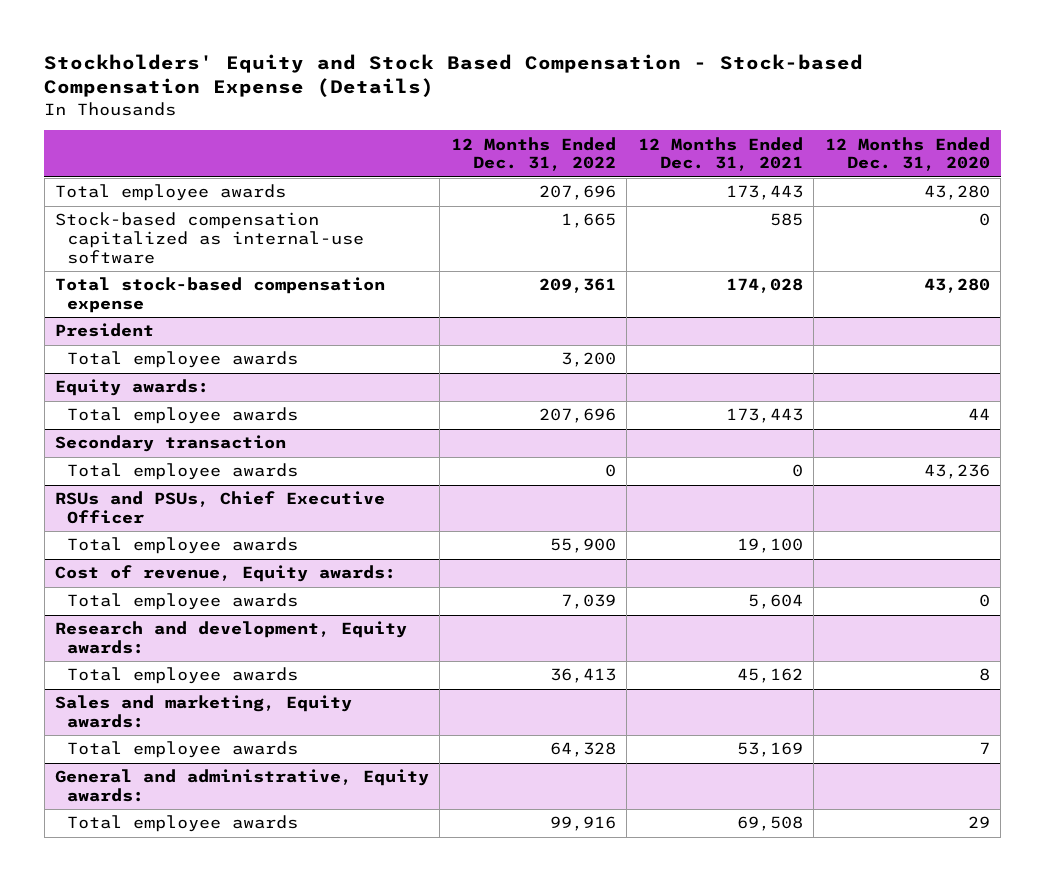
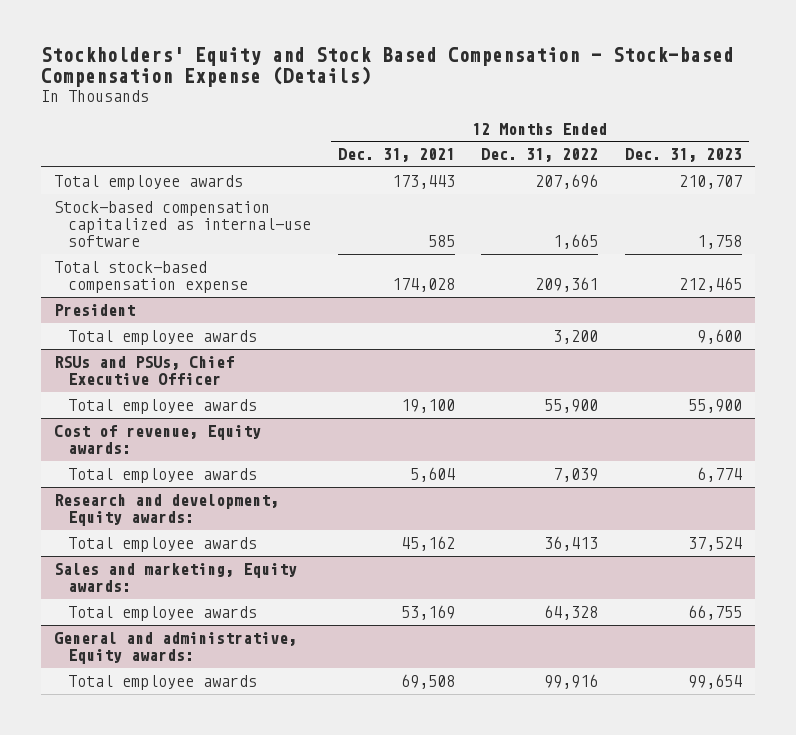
- | 12 Months Ended Dec. 31, 2022 | 12 Months Ended Dec. 31, 2021 | 12 Months Ended Dec. 31, 2020
+ | 12 Months Ended Dec. 31, 2021 | 12 Months Ended Dec. 31, 2022 | 12 Months Ended Dec. 31, 2023
- Equity awards:
- Total employee awards | 207,696 | 173,443 | 44
- Secondary transaction
- Total employee awards | 0 | 0 | 43,236

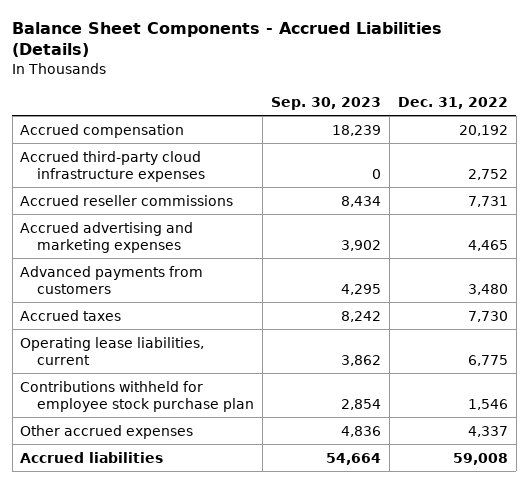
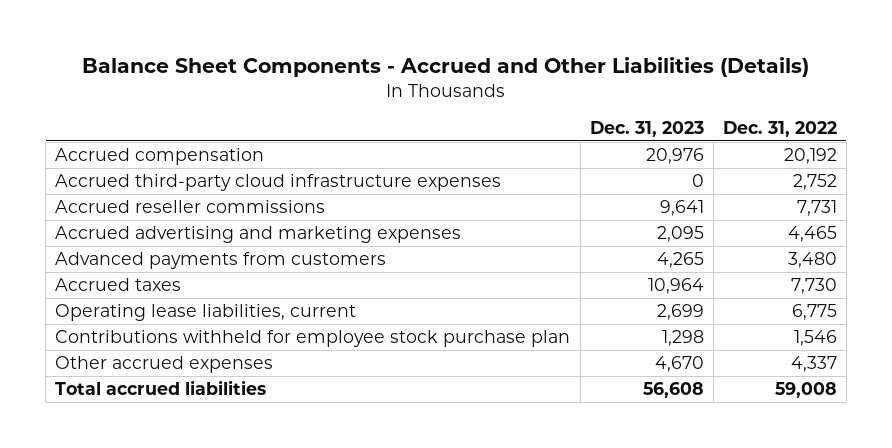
- Balance Sheet Components - Accrued Liabilities (Details)
+ Balance Sheet Components - Accrued and Other Liabilities (Details)
- | Sep. 30, 2023 | Dec. 31, 2022
+ | Dec. 31, 2023 | Dec. 31, 2022
- Accrued liabilities | 54,664 | 59,008
+ Total accrued liabilities | 56,608 | 59,008

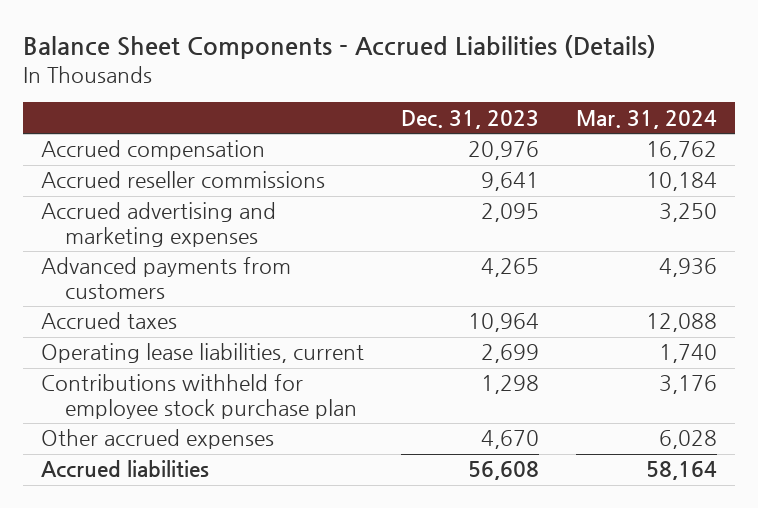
- Balance Sheet Components - Accrued and Other Liabilities (Details)
+ Balance Sheet Components - Accrued Liabilities (Details)
- | Dec. 31, 2023 | Dec. 31, 2022
+ | Dec. 31, 2023 | Mar. 31, 2024
- Accrued third-party cloud infrastructure expenses | 0 | 2,752
- Total accrued liabilities | 56,608 | 59,008
+ Accrued liabilities | 56,608 | 58,164

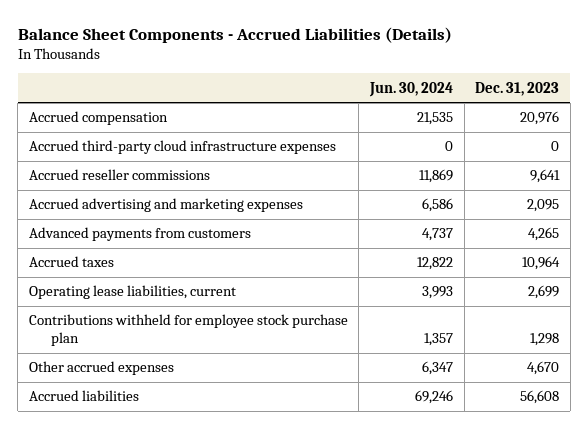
- | Dec. 31, 2023 | Mar. 31, 2024
+ | Jun. 30, 2024 | Dec. 31, 2023
+ Accrued third-party cloud infrastructure expenses | 0 | 0

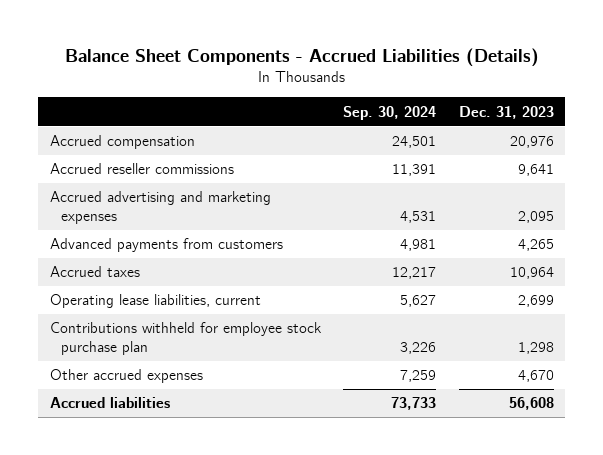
- | Jun. 30, 2024 | Dec. 31, 2023
+ | Sep. 30, 2024 | Dec. 31, 2023
- Accrued third-party cloud infrastructure expenses | 0 | 0

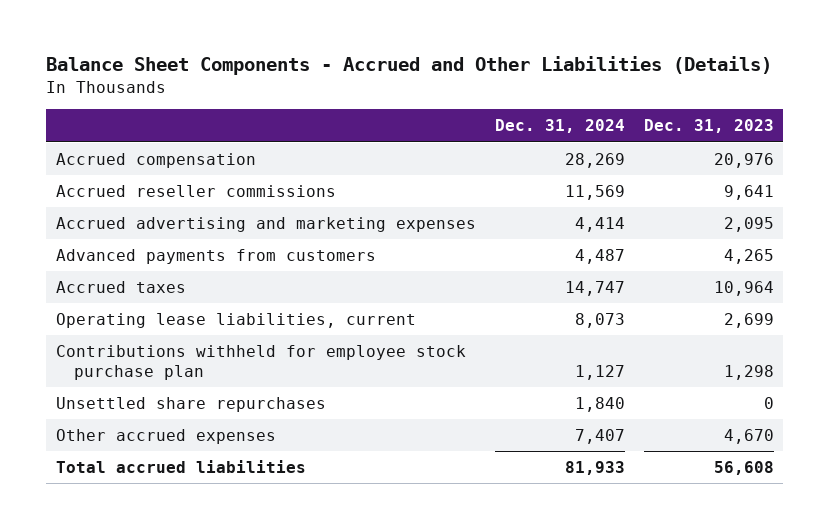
- Balance Sheet Components - Accrued Liabilities (Details)
+ Balance Sheet Components - Accrued and Other Liabilities (Details)
- | Sep. 30, 2024 | Dec. 31, 2023
+ | Dec. 31, 2024 | Dec. 31, 2023
+ Unsettled share repurchases | 1,840 | 0
- Accrued liabilities | 73,733 | 56,608
+ Total accrued liabilities | 81,933 | 56,608

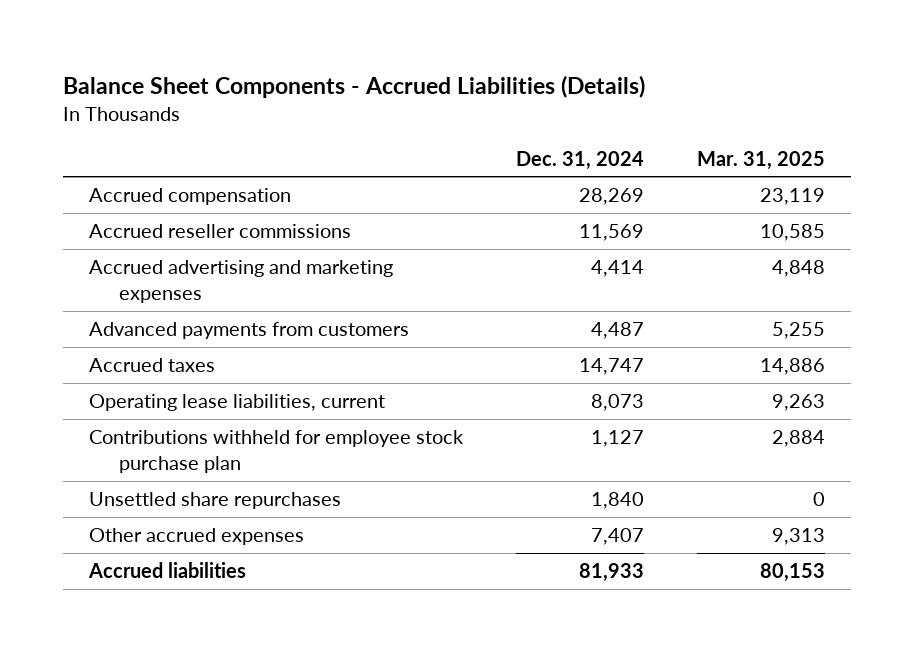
- Balance Sheet Components - Accrued and Other Liabilities (Details)
+ Balance Sheet Components - Accrued Liabilities (Details)
- | Dec. 31, 2024 | Dec. 31, 2023
+ | Dec. 31, 2024 | Mar. 31, 2025
- Total accrued liabilities | 81,933 | 56,608
+ Accrued liabilities | 81,933 | 80,153

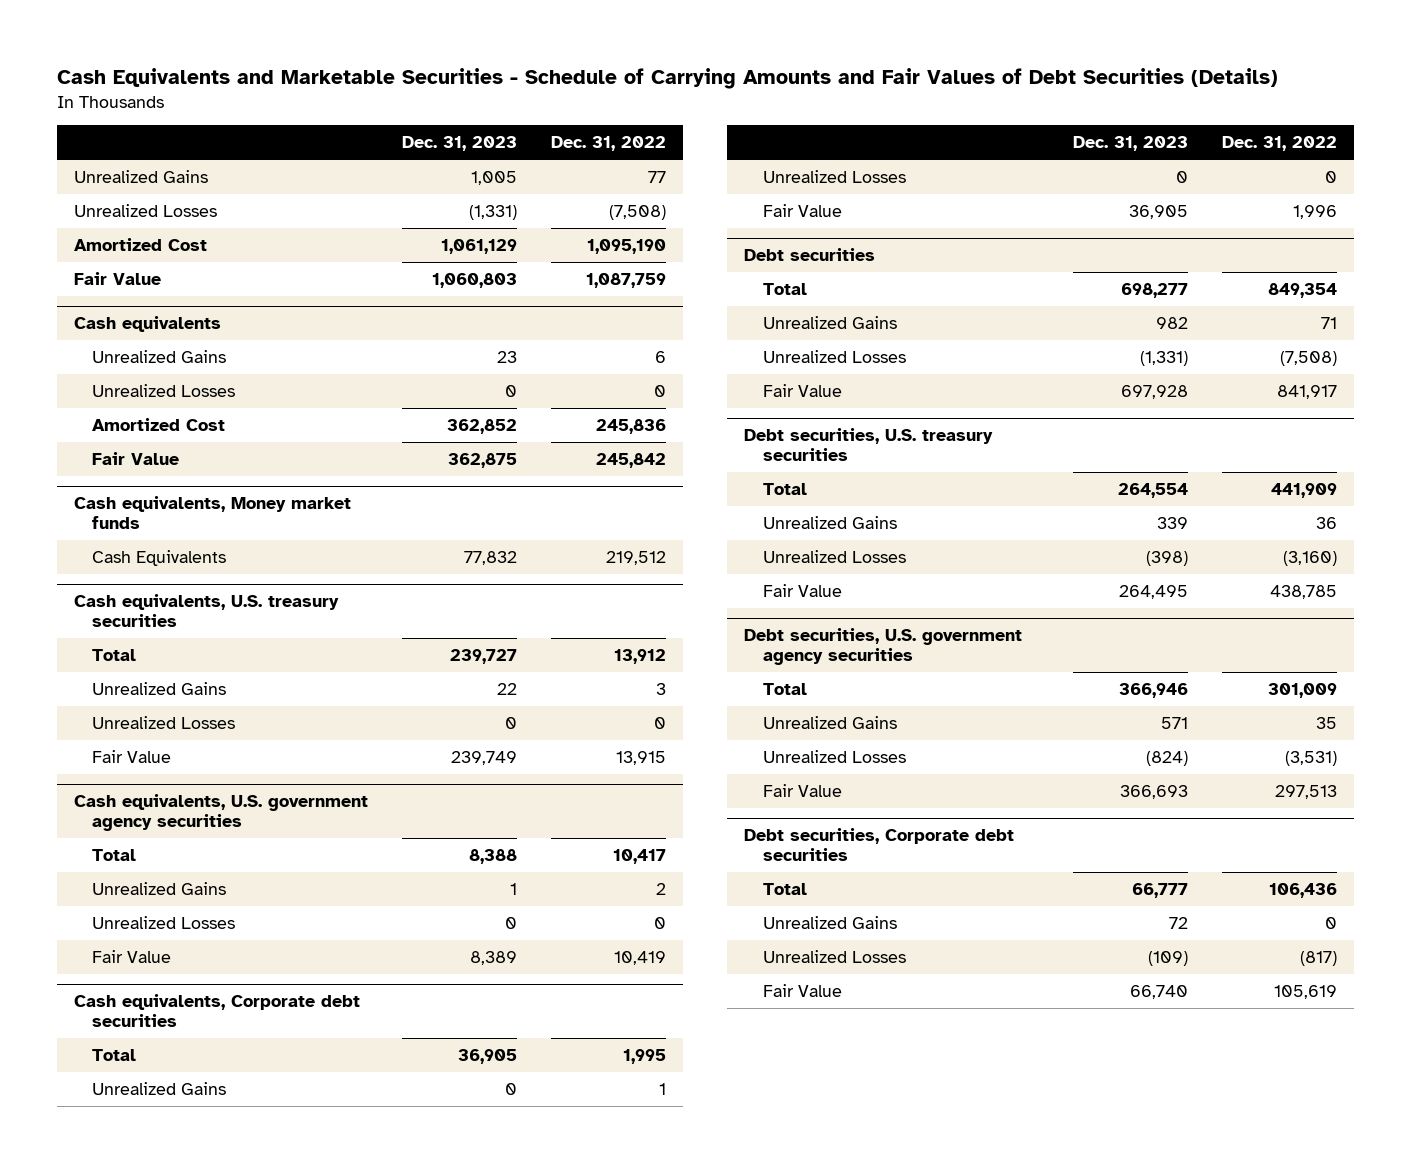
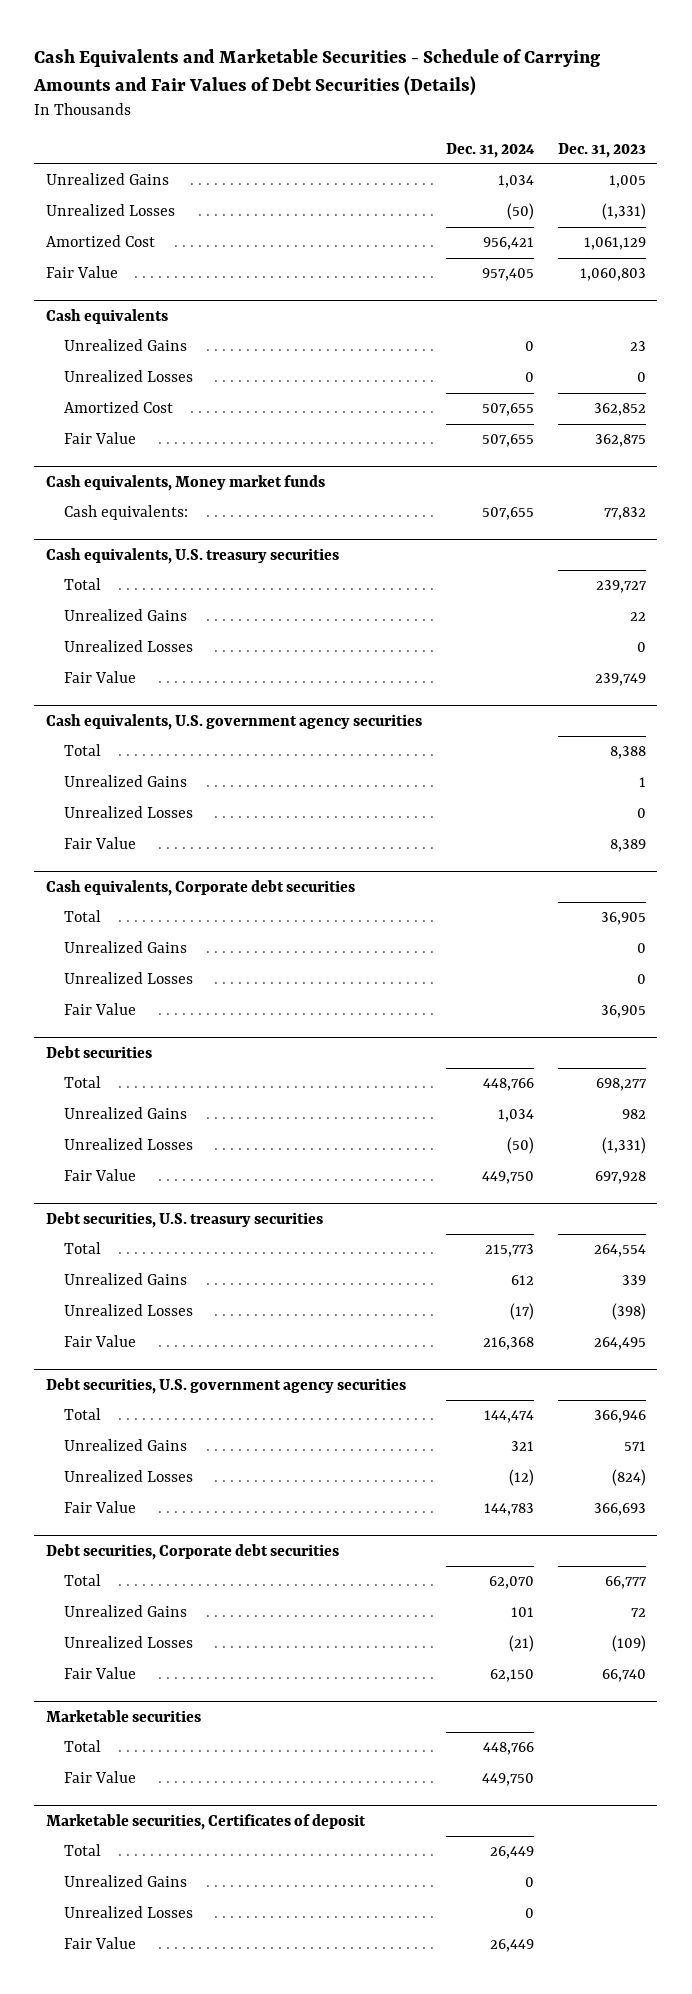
- | Dec. 31, 2023 | Dec. 31, 2022
+ | Dec. 31, 2024 | Dec. 31, 2023
@ Cash equivalents, Money market funds
- Cash Equivalents | 77,832 | 219,512
+ Cash equivalents: | 507,655 | 77,832
+ Marketable securities
+ Total | 448,766 |
+ Fair Value | 449,750 |
+ Marketable securities, Certificates of deposit
+ Total | 26,449 |
+ Unrealized Gains | 0 |
+ Unrealized Losses | 0 |
+ Fair Value | 26,449 |

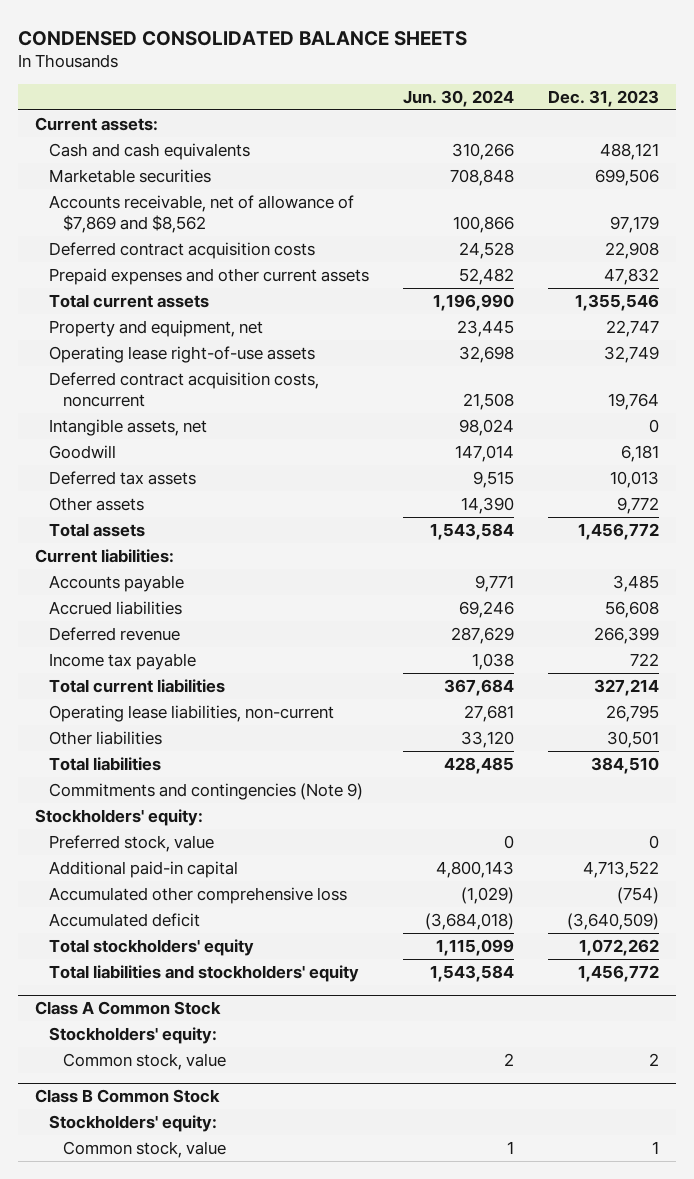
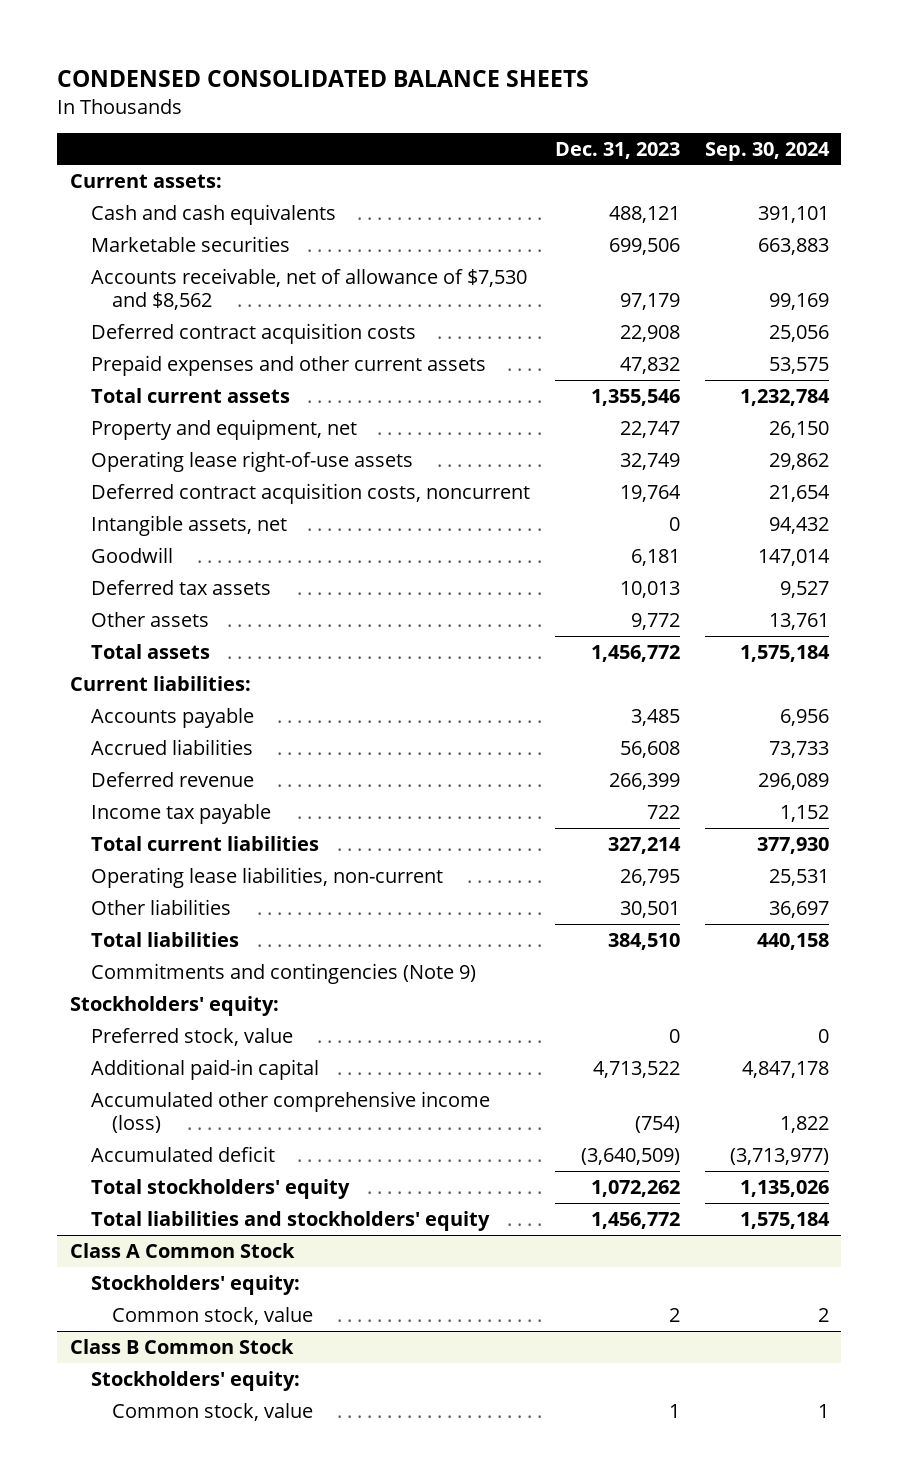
- | Jun. 30, 2024 | Dec. 31, 2023
+ | Dec. 31, 2023 | Sep. 30, 2024
- Accounts receivable, net of allowance of $7,869 and $8,562 | 100,866 | 97,179
+ Accounts receivable, net of allowance of $7,530 and $8,562 | 97,179 | 99,169
- Accumulated other comprehensive loss | (1,029) | (754)
+ Accumulated other comprehensive income (loss) | (754) | 1,822

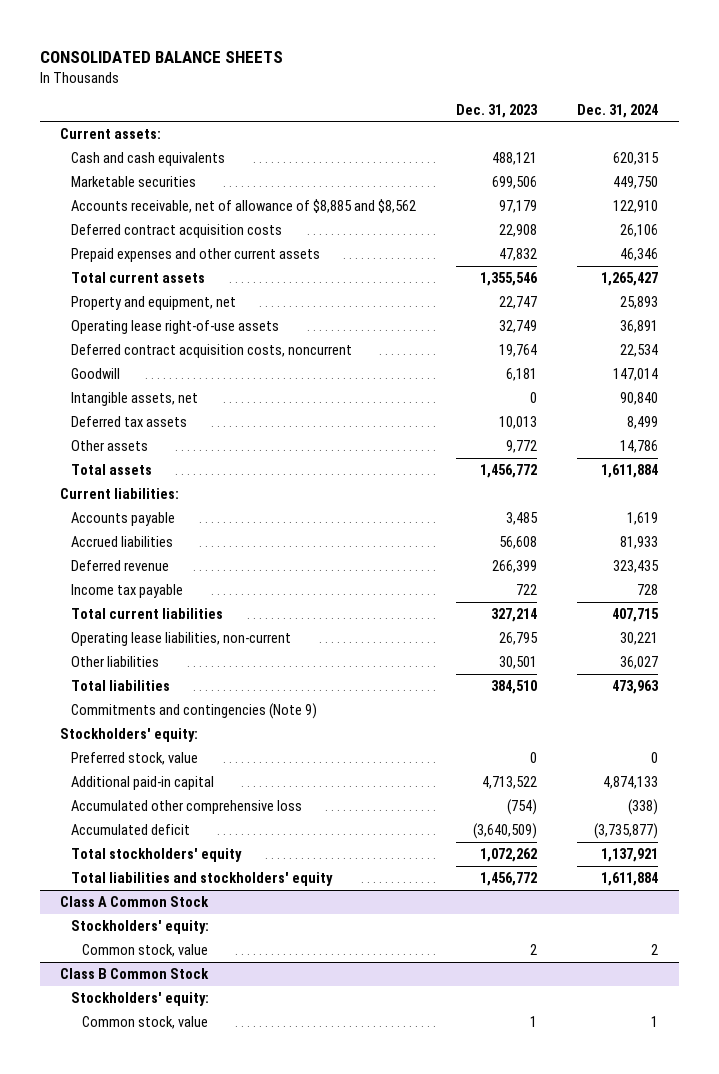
- CONDENSED CONSOLIDATED BALANCE SHEETS
+ CONSOLIDATED BALANCE SHEETS
- | Dec. 31, 2023 | Sep. 30, 2024
+ | Dec. 31, 2023 | Dec. 31, 2024
- Accounts receivable, net of allowance of $7,530 and $8,562 | 97,179 | 99,169
+ Accounts receivable, net of allowance of $8,885 and $8,562 | 97,179 | 122,910
moved down: Intangible assets, net | 0 | 90,840
- Accumulated other comprehensive income (loss) | (754) | 1,822
+ Accumulated other comprehensive loss | (754) | (338)

